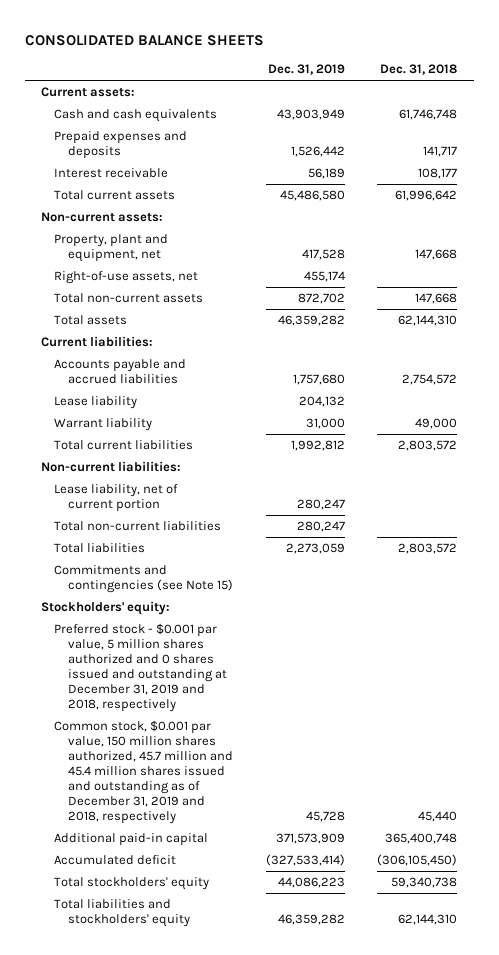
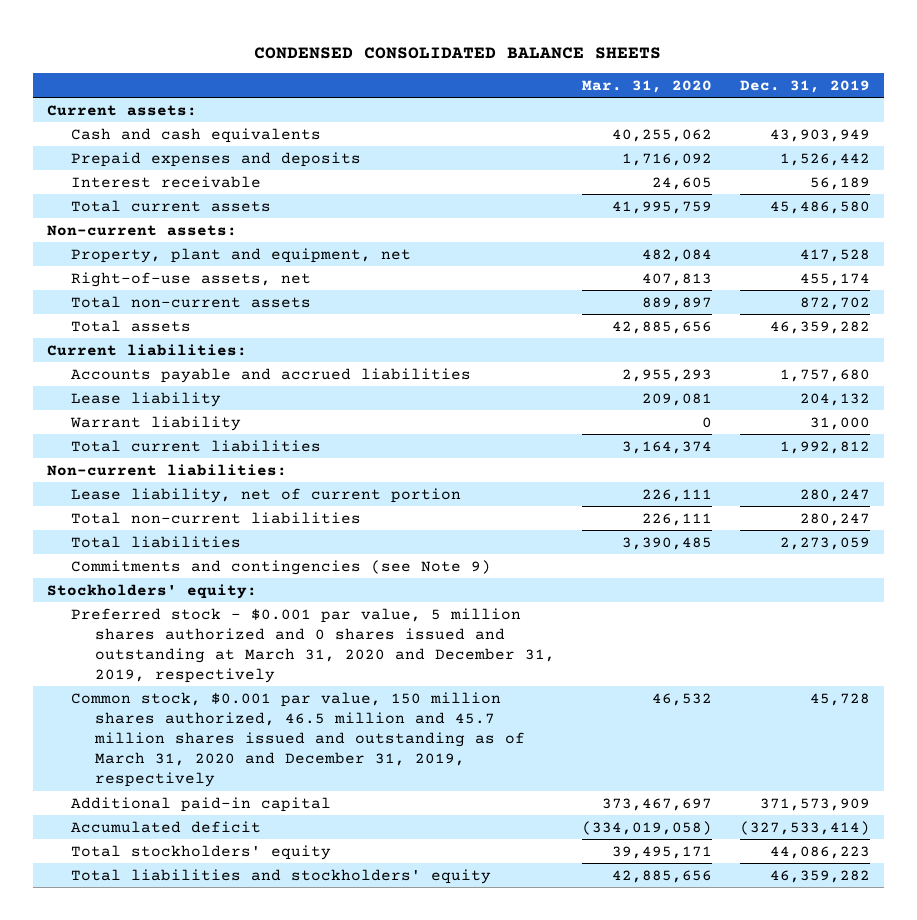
- CONSOLIDATED BALANCE SHEETS
+ CONDENSED CONSOLIDATED BALANCE SHEETS
- | Dec. 31, 2019 | Dec. 31, 2018
+ | Mar. 31, 2020 | Dec. 31, 2019
- Commitments and contingencies (see Note 15)
+ Commitments and contingencies (see Note 9)
- Preferred stock - $0.001 par value, 5 million shares authorized and 0 shares issued and outstanding at December 31, 2019 and 2018, respectively
- Common stock, $0.001 par value, 150 million shares authorized, 45.7 million and 45.4 million shares issued and outstanding as of December 31, 2019 and 2018, respectively | 45,728 | 45,440
+ Preferred stock - $0.001 par value, 5 million shares authorized and 0 shares issued and outstanding at March 31, 2020 and December 31, 2019, respectively
+ Common stock, $0.001 par value, 150 million shares authorized, 46.5 million and 45.7 million shares issued and outstanding as of March 31, 2020 and December 31, 2019, respectively | 46,532 | 45,728

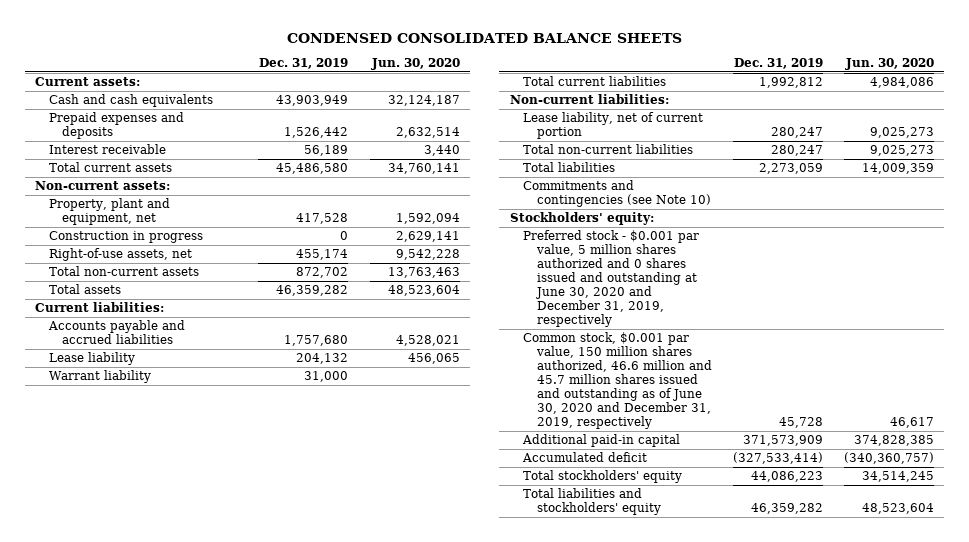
- | Mar. 31, 2020 | Dec. 31, 2019
+ | Dec. 31, 2019 | Jun. 30, 2020
+ Construction in progress | 0 | 2,629,141
- Commitments and contingencies (see Note 9)
+ Commitments and contingencies (see Note 10)
- Preferred stock - $0.001 par value, 5 million shares authorized and 0 shares issued and outstanding at March 31, 2020 and December 31, 2019, respectively
- Common stock, $0.001 par value, 150 million shares authorized, 46.5 million and 45.7 million shares issued and outstanding as of March 31, 2020 and December 31, 2019, respectively | 46,532 | 45,728
+ Preferred stock - $0.001 par value, 5 million shares authorized and 0 shares issued and outstanding at June 30, 2020 and December 31, 2019, respectively
+ Common stock, $0.001 par value, 150 million shares authorized, 46.6 million and 45.7 million shares issued and outstanding as of June 30, 2020 and December 31, 2019, respectively | 45,728 | 46,617

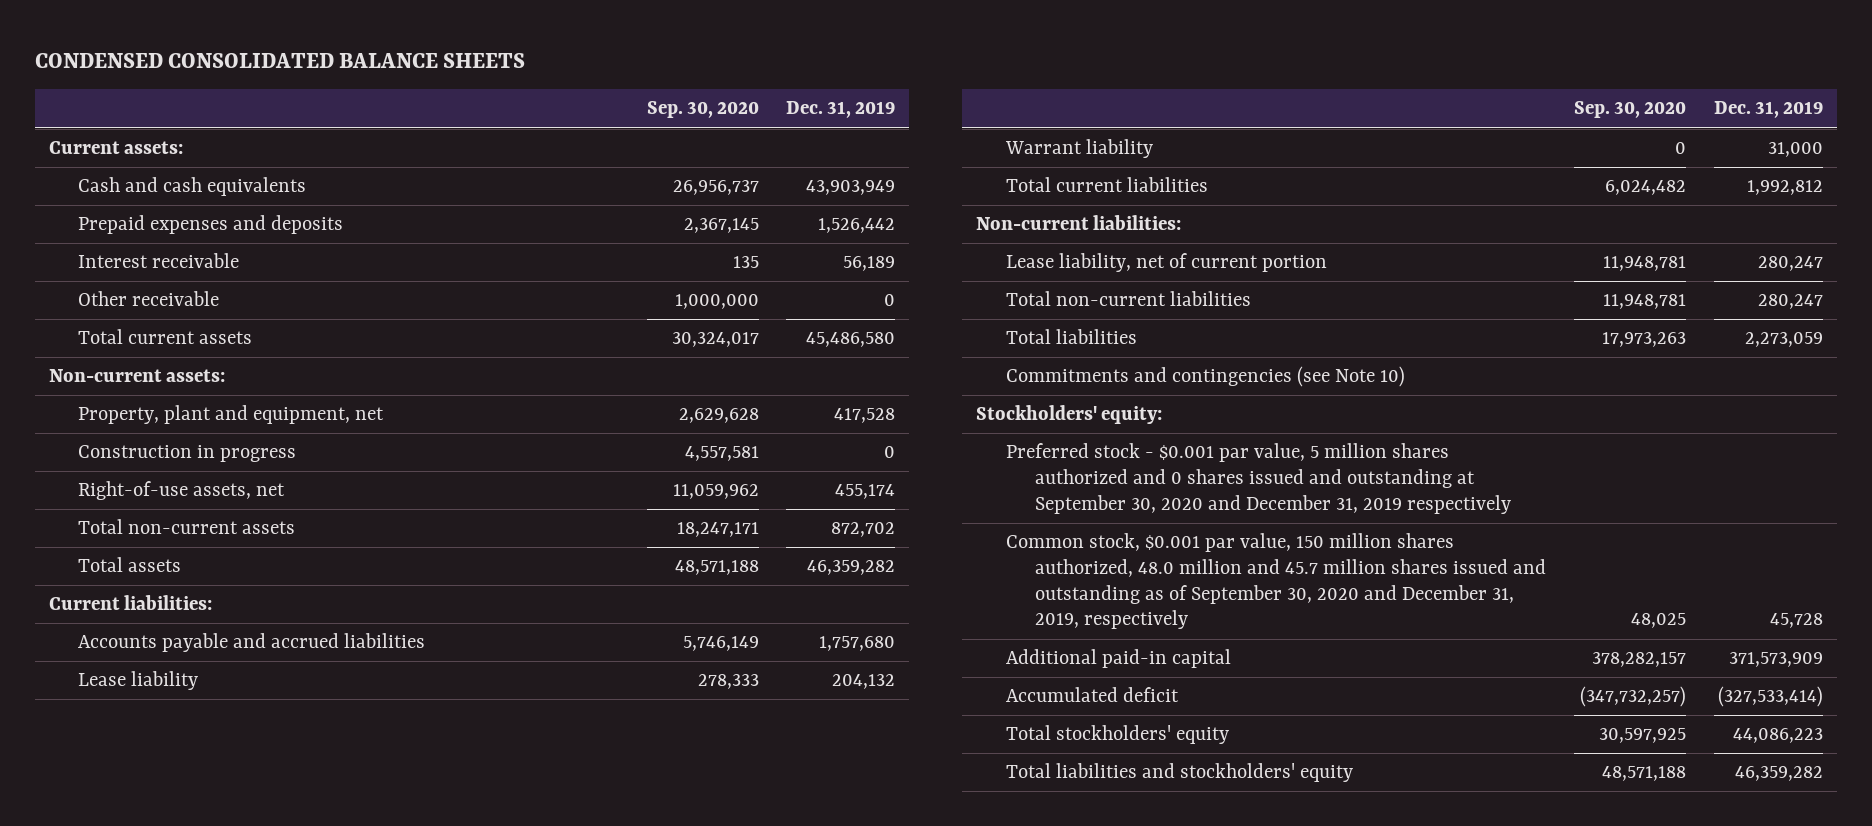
- | Dec. 31, 2019 | Jun. 30, 2020
+ | Sep. 30, 2020 | Dec. 31, 2019
+ Other receivable | 1,000,000 | 0
- Preferred stock - $0.001 par value, 5 million shares authorized and 0 shares issued and outstanding at June 30, 2020 and December 31, 2019, respectively
- Common stock, $0.001 par value, 150 million shares authorized, 46.6 million and 45.7 million shares issued and outstanding as of June 30, 2020 and December 31, 2019, respectively | 45,728 | 46,617
+ Preferred stock - $0.001 par value, 5 million shares authorized and 0 shares issued and outstanding at September 30, 2020 and December 31, 2019 respectively
+ Common stock, $0.001 par value, 150 million shares authorized, 48.0 million and 45.7 million shares issued and outstanding as of September 30, 2020 and December 31, 2019, respectively | 48,025 | 45,728

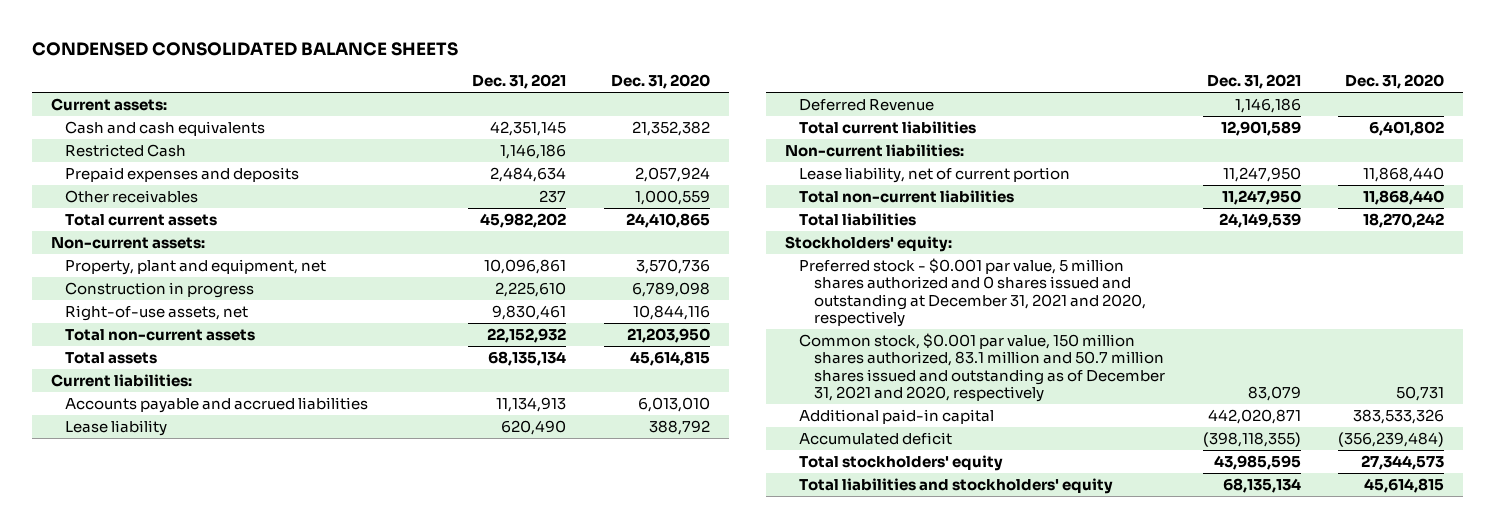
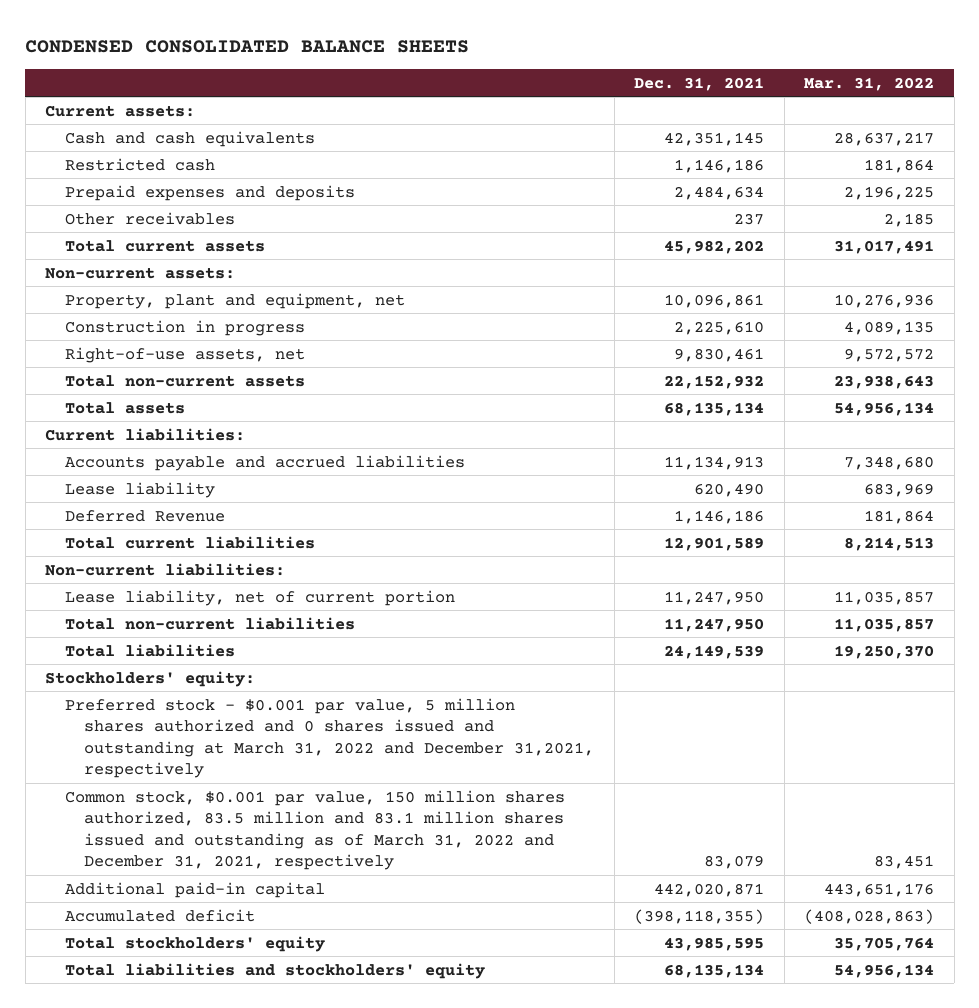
- | Dec. 31, 2021 | Dec. 31, 2020
+ | Dec. 31, 2021 | Mar. 31, 2022
- Restricted Cash | 1,146,186 |
+ Restricted cash | 1,146,186 | 181,864
- Preferred stock - $0.001 par value, 5 million shares authorized and 0 shares issued and outstanding at December 31, 2021 and 2020, respectively
- Common stock, $0.001 par value, 150 million shares authorized, 83.1 million and 50.7 million shares issued and outstanding as of December 31, 2021 and 2020, respectively | 83,079 | 50,731
+ Preferred stock - $0.001 par value, 5 million shares authorized and 0 shares issued and outstanding at March 31, 2022 and December 31,2021, respectively
+ Common stock, $0.001 par value, 150 million shares authorized, 83.5 million and 83.1 million shares issued and outstanding as of March 31, 2022 and December 31, 2021, respectively | 83,079 | 83,451

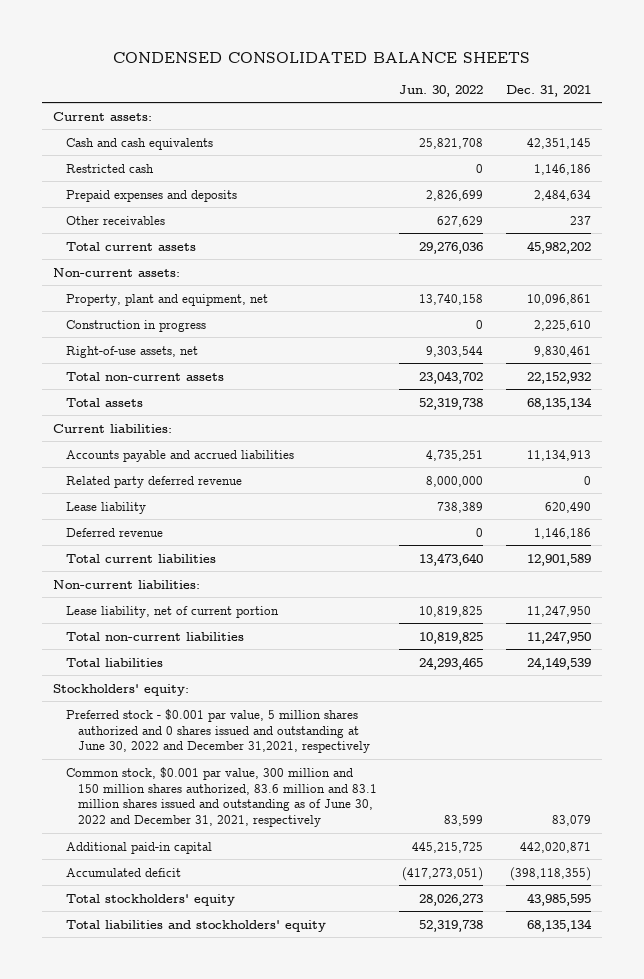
- | Dec. 31, 2021 | Mar. 31, 2022
+ | Jun. 30, 2022 | Dec. 31, 2021
+ Related party deferred revenue | 8,000,000 | 0
- Deferred Revenue | 1,146,186 | 181,864
+ Deferred revenue | 0 | 1,146,186
- Preferred stock - $0.001 par value, 5 million shares authorized and 0 shares issued and outstanding at March 31, 2022 and December 31,2021, respectively
- Common stock, $0.001 par value, 150 million shares authorized, 83.5 million and 83.1 million shares issued and outstanding as of March 31, 2022 and December 31, 2021, respectively | 83,079 | 83,451
+ Preferred stock - $0.001 par value, 5 million shares authorized and 0 shares issued and outstanding at June 30, 2022 and December 31,2021, respectively
+ Common stock, $0.001 par value, 300 million and 150 million shares authorized, 83.6 million and 83.1 million shares issued and outstanding as of June 30, 2022 and December 31, 2021, respectively | 83,599 | 83,079

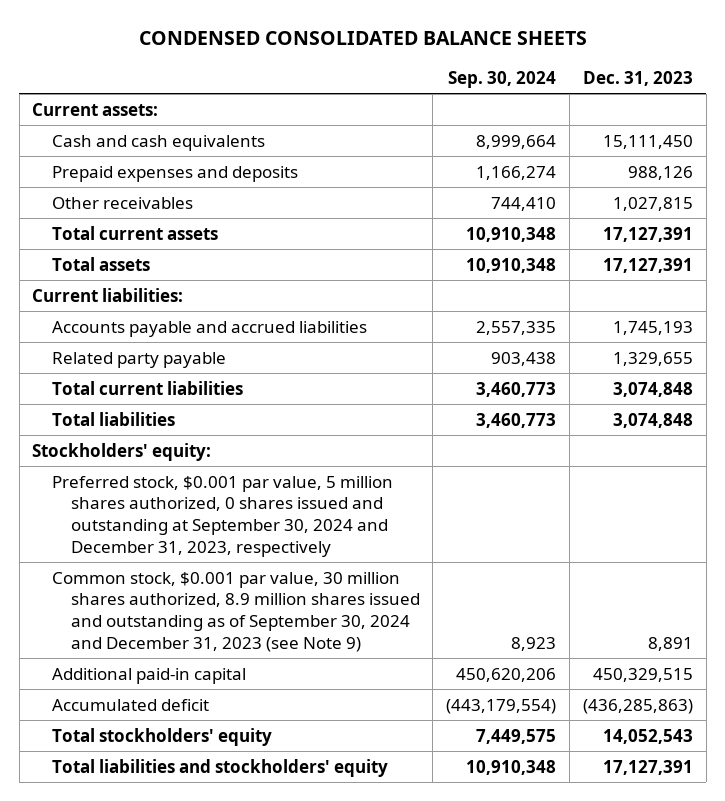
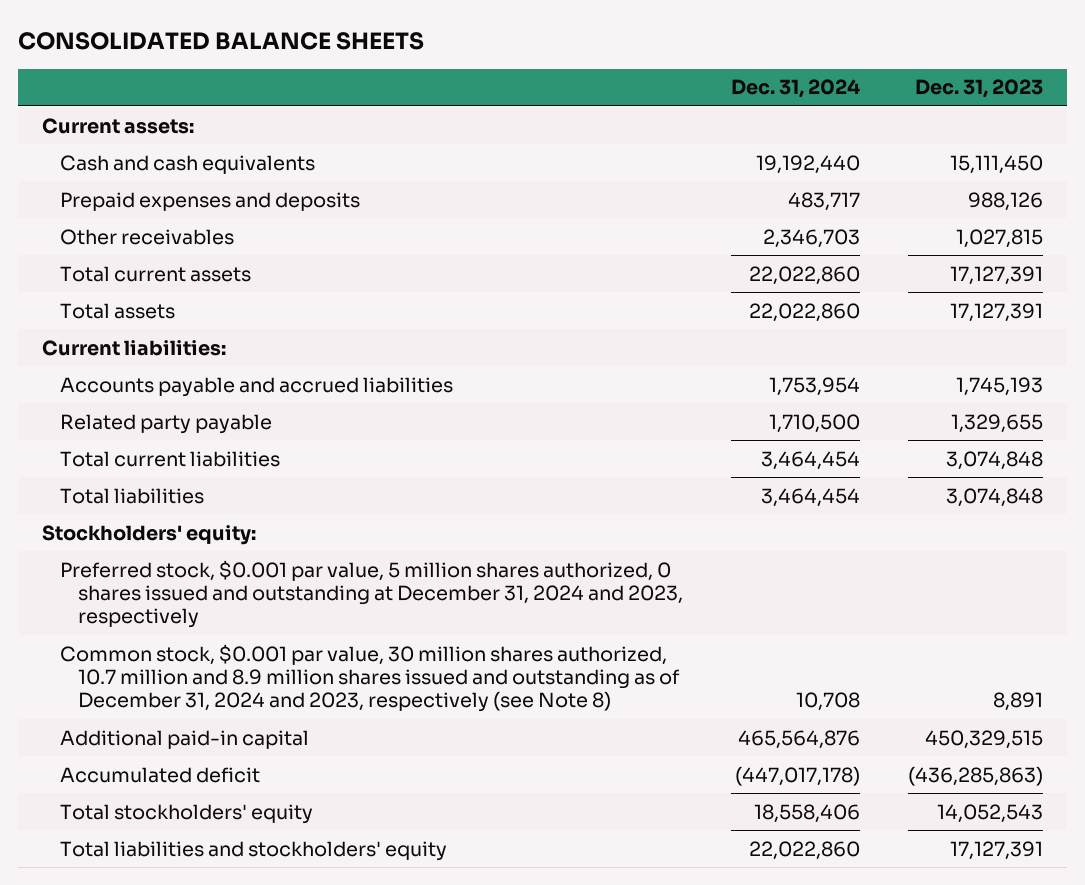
- CONDENSED CONSOLIDATED BALANCE SHEETS
+ CONSOLIDATED BALANCE SHEETS
- | Sep. 30, 2024 | Dec. 31, 2023
+ | Dec. 31, 2024 | Dec. 31, 2023
- Preferred stock, $0.001 par value, 5 million shares authorized, 0 shares issued and outstanding at September 30, 2024 and December 31, 2023, respectively
- Common stock, $0.001 par value, 30 million shares authorized, 8.9 million shares issued and outstanding as of September 30, 2024 and December 31, 2023 (see Note 9) | 8,923 | 8,891
+ Preferred stock, $0.001 par value, 5 million shares authorized, 0 shares issued and outstanding at December 31, 2024 and 2023, respectively
+ Common stock, $0.001 par value, 30 million shares authorized, 10.7 million and 8.9 million shares issued and outstanding as of December 31, 2024 and 2023, respectively (see Note 8) | 10,708 | 8,891

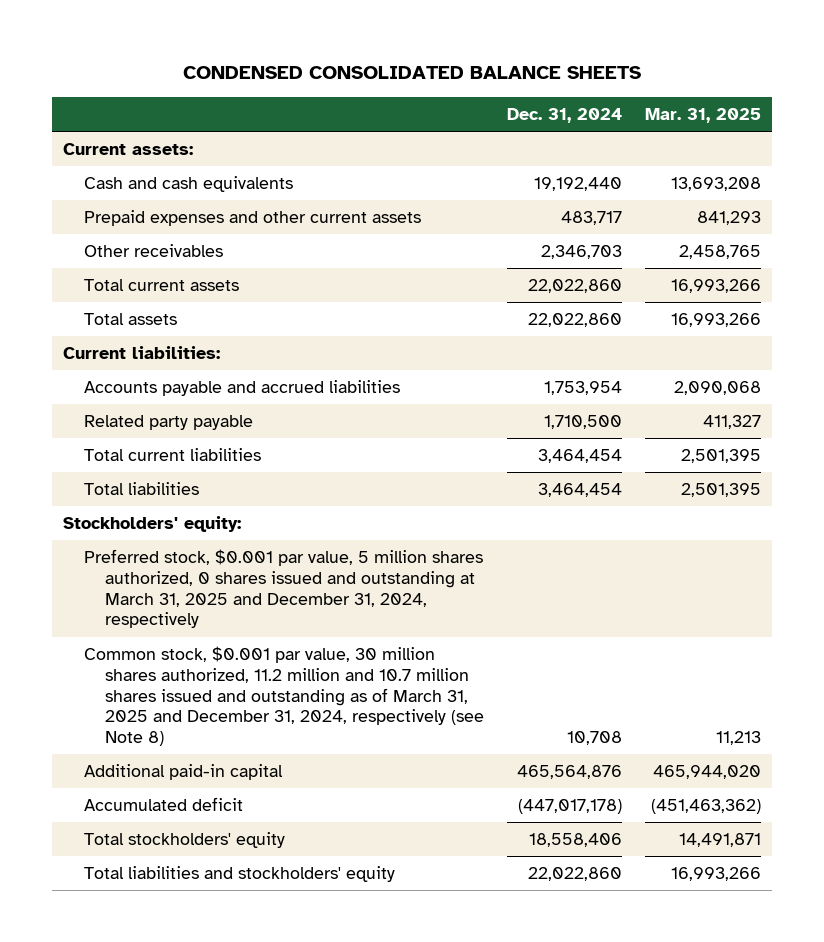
- CONSOLIDATED BALANCE SHEETS
+ CONDENSED CONSOLIDATED BALANCE SHEETS
- | Dec. 31, 2024 | Dec. 31, 2023
+ | Dec. 31, 2024 | Mar. 31, 2025
- Prepaid expenses and deposits | 483,717 | 988,126
+ Prepaid expenses and other current assets | 483,717 | 841,293
- Preferred stock, $0.001 par value, 5 million shares authorized, 0 shares issued and outstanding at December 31, 2024 and 2023, respectively
- Common stock, $0.001 par value, 30 million shares authorized, 10.7 million and 8.9 million shares issued and outstanding as of December 31, 2024 and 2023, respectively (see Note 8) | 10,708 | 8,891
+ Preferred stock, $0.001 par value, 5 million shares authorized, 0 shares issued and outstanding at March 31, 2025 and December 31, 2024, respectively
+ Common stock, $0.001 par value, 30 million shares authorized, 11.2 million and 10.7 million shares issued and outstanding as of March 31, 2025 and December 31, 2024, respectively (see Note 8) | 10,708 | 11,213

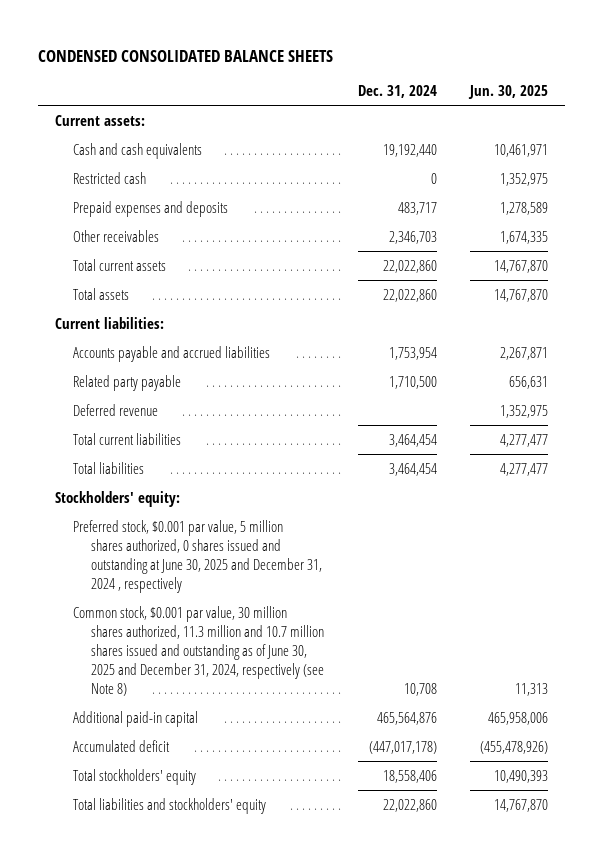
- | Dec. 31, 2024 | Mar. 31, 2025
+ | Dec. 31, 2024 | Jun. 30, 2025
- Prepaid expenses and other current assets | 483,717 | 841,293
+ Restricted cash | 0 | 1,352,975
+ Prepaid expenses and deposits | 483,717 | 1,278,589
+ Deferred revenue | | 1,352,975
- Preferred stock, $0.001 par value, 5 million shares authorized, 0 shares issued and outstanding at March 31, 2025 and December 31, 2024, respectively
- Common stock, $0.001 par value, 30 million shares authorized, 11.2 million and 10.7 million shares issued and outstanding as of March 31, 2025 and December 31, 2024, respectively (see Note 8) | 10,708 | 11,213
+ Preferred stock, $0.001 par value, 5 million shares authorized, 0 shares issued and outstanding at June 30, 2025 and December 31, 2024 , respectively
+ Common stock, $0.001 par value, 30 million shares authorized, 11.3 million and 10.7 million shares issued and outstanding as of June 30, 2025 and December 31, 2024, respectively (see Note 8) | 10,708 | 11,313

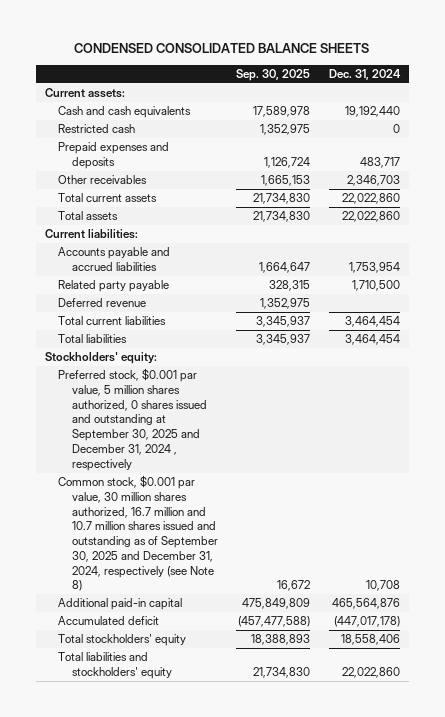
- | Dec. 31, 2024 | Jun. 30, 2025
+ | Sep. 30, 2025 | Dec. 31, 2024
- Preferred stock, $0.001 par value, 5 million shares authorized, 0 shares issued and outstanding at June 30, 2025 and December 31, 2024 , respectively
- Common stock, $0.001 par value, 30 million shares authorized, 11.3 million and 10.7 million shares issued and outstanding as of June 30, 2025 and December 31, 2024, respectively (see Note 8) | 10,708 | 11,313
+ Preferred stock, $0.001 par value, 5 million shares authorized, 0 shares issued and outstanding at September 30, 2025 and December 31, 2024 , respectively
+ Common stock, $0.001 par value, 30 million shares authorized, 16.7 million and 10.7 million shares issued and outstanding as of September 30, 2025 and December 31, 2024, respectively (see Note 8) | 16,672 | 10,708

